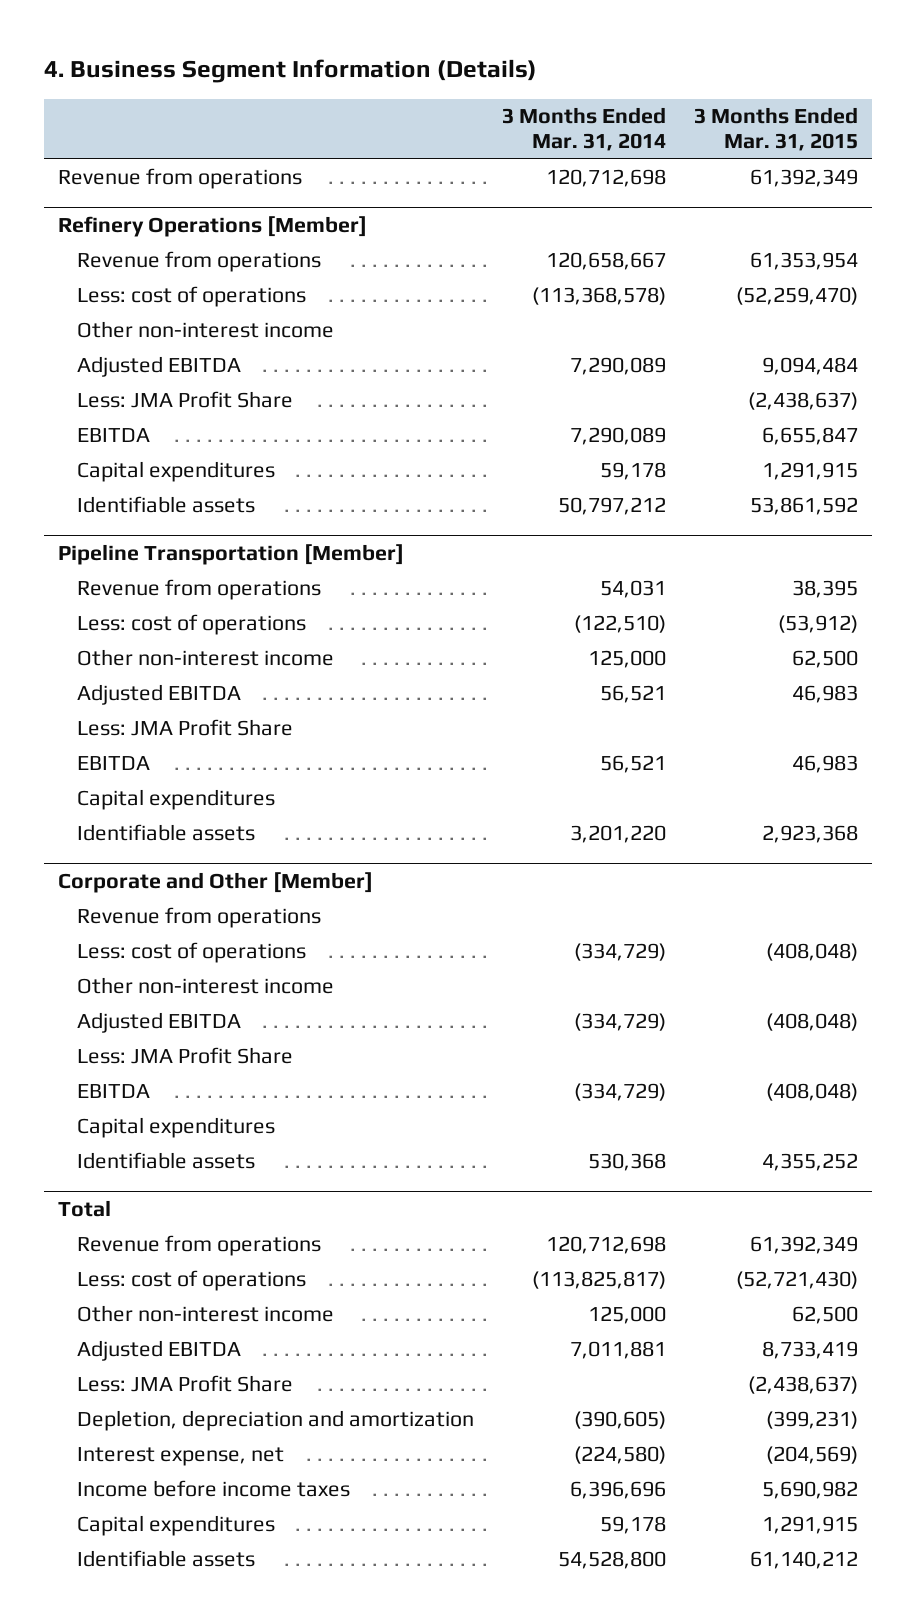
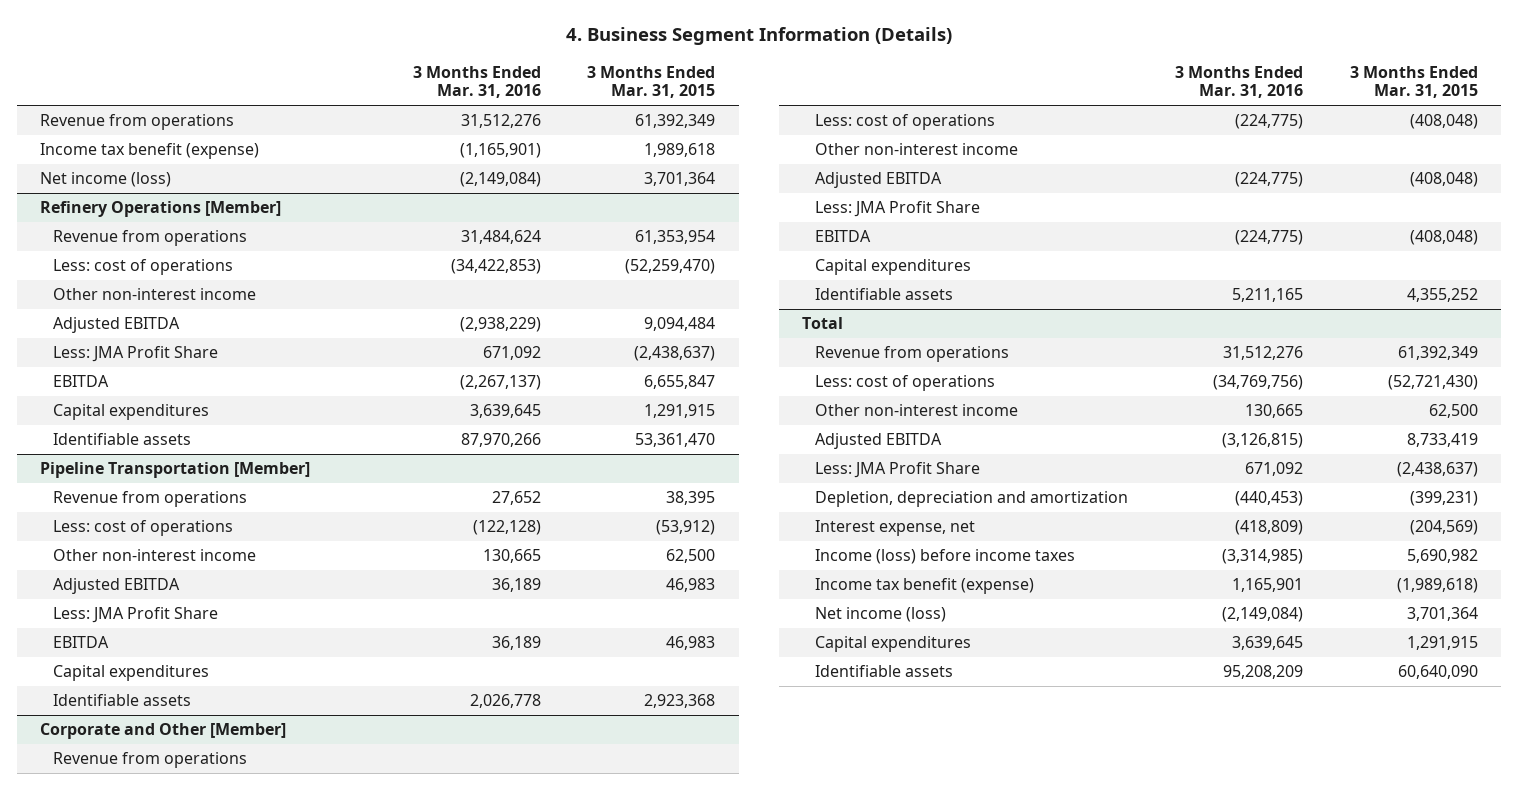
- | 3 Months Ended Mar. 31, 2014 | 3 Months Ended Mar. 31, 2015
+ | 3 Months Ended Mar. 31, 2016 | 3 Months Ended Mar. 31, 2015
+ Income tax benefit (expense) | (1,165,901) | 1,989,618
+ Net income (loss) | (2,149,084) | 3,701,364
@ Refinery Operations [Member]
- Identifiable assets | 50,797,212 | 53,861,592
+ Identifiable assets | 87,970,266 | 53,361,470
@ Total
- Income before income taxes | 6,396,696 | 5,690,982
+ Income (loss) before income taxes | (3,314,985) | 5,690,982
+ Income tax benefit (expense) | 1,165,901 | (1,989,618)
+ Net income (loss) | (2,149,084) | 3,701,364
- Identifiable assets | 54,528,800 | 61,140,212
+ Identifiable assets | 95,208,209 | 60,640,090

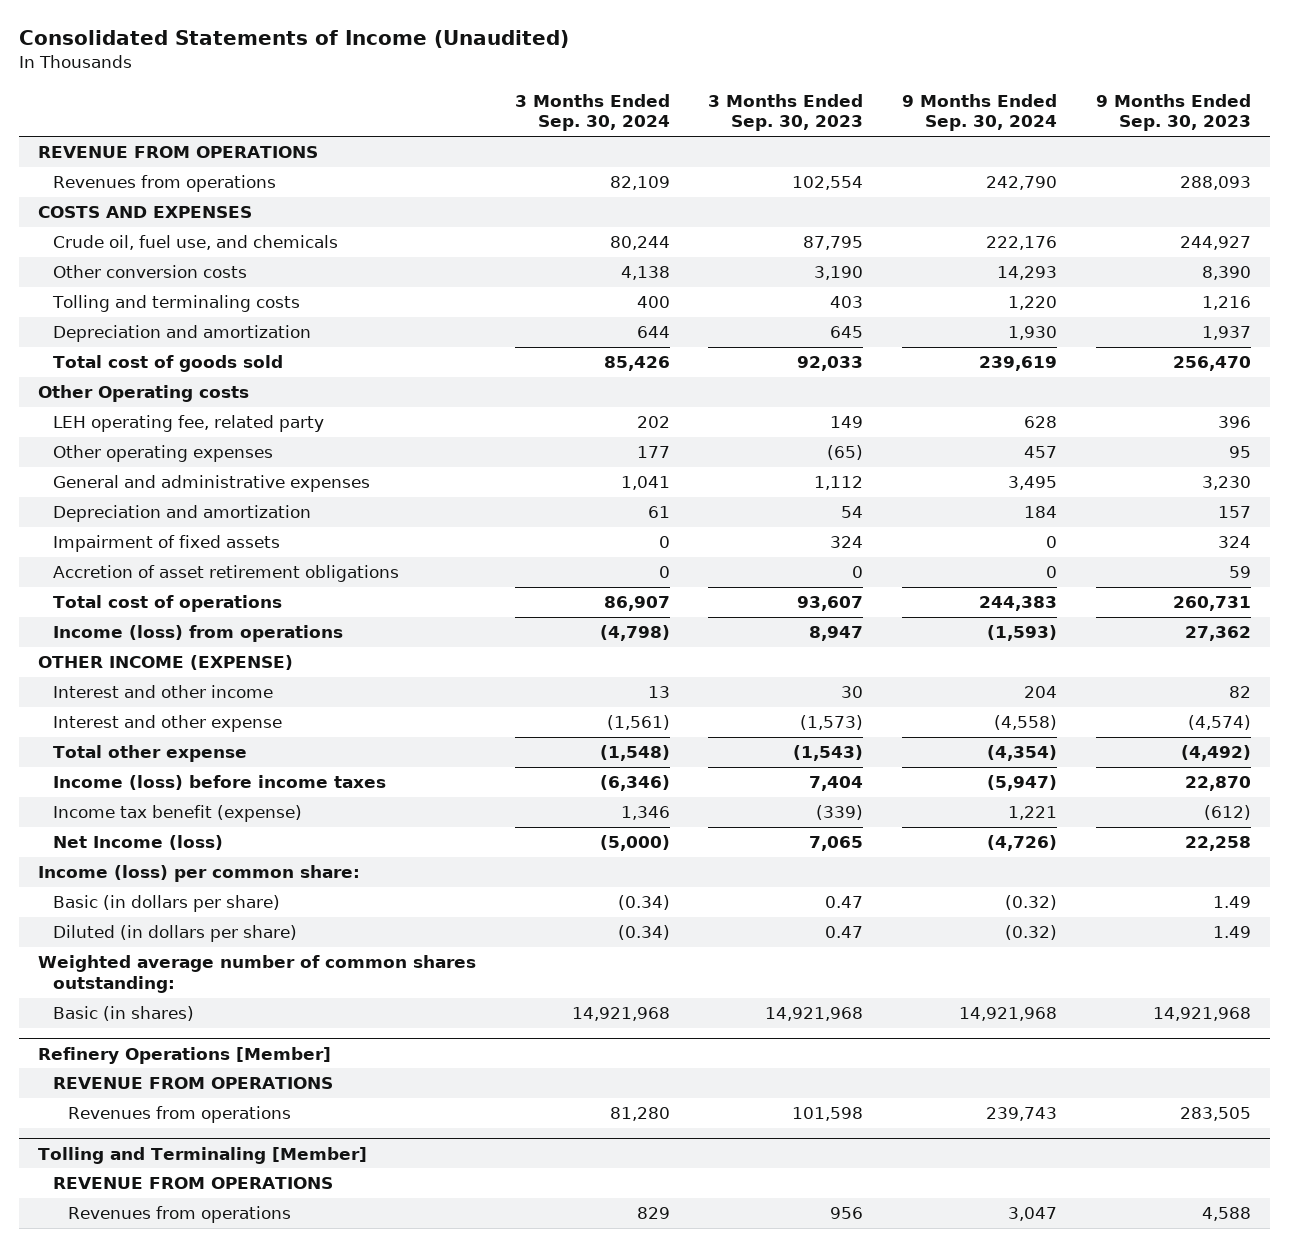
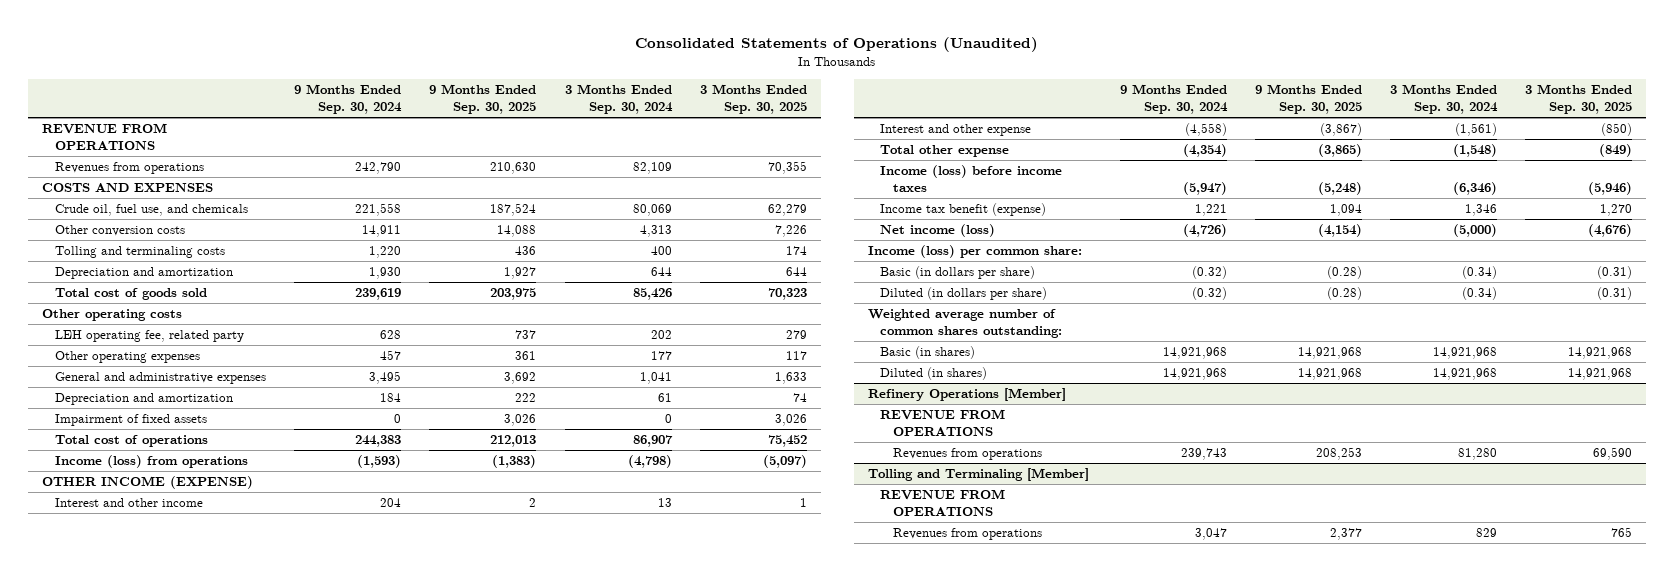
- Consolidated Statements of Income (Unaudited)
+ Consolidated Statements of Operations (Unaudited)
- | 3 Months Ended Sep. 30, 2024 | 3 Months Ended Sep. 30, 2023 | 9 Months Ended Sep. 30, 2024 | 9 Months Ended Sep. 30, 2023
+ | 9 Months Ended Sep. 30, 2024 | 9 Months Ended Sep. 30, 2025 | 3 Months Ended Sep. 30, 2024 | 3 Months Ended Sep. 30, 2025
- Crude oil, fuel use, and chemicals | 80,244 | 87,795 | 222,176 | 244,927
- Other conversion costs | 4,138 | 3,190 | 14,293 | 8,390
+ Crude oil, fuel use, and chemicals | 221,558 | 187,524 | 80,069 | 62,279
+ Other conversion costs | 14,911 | 14,088 | 4,313 | 7,226
- Other Operating costs
+ Other operating costs
- Accretion of asset retirement obligations | 0 | 0 | 0 | 59
- Net Income (loss) | (5,000) | 7,065 | (4,726) | 22,258
+ Net income (loss) | (4,726) | (4,154) | (5,000) | (4,676)
+ Diluted (in shares) | 14,921,968 | 14,921,968 | 14,921,968 | 14,921,968

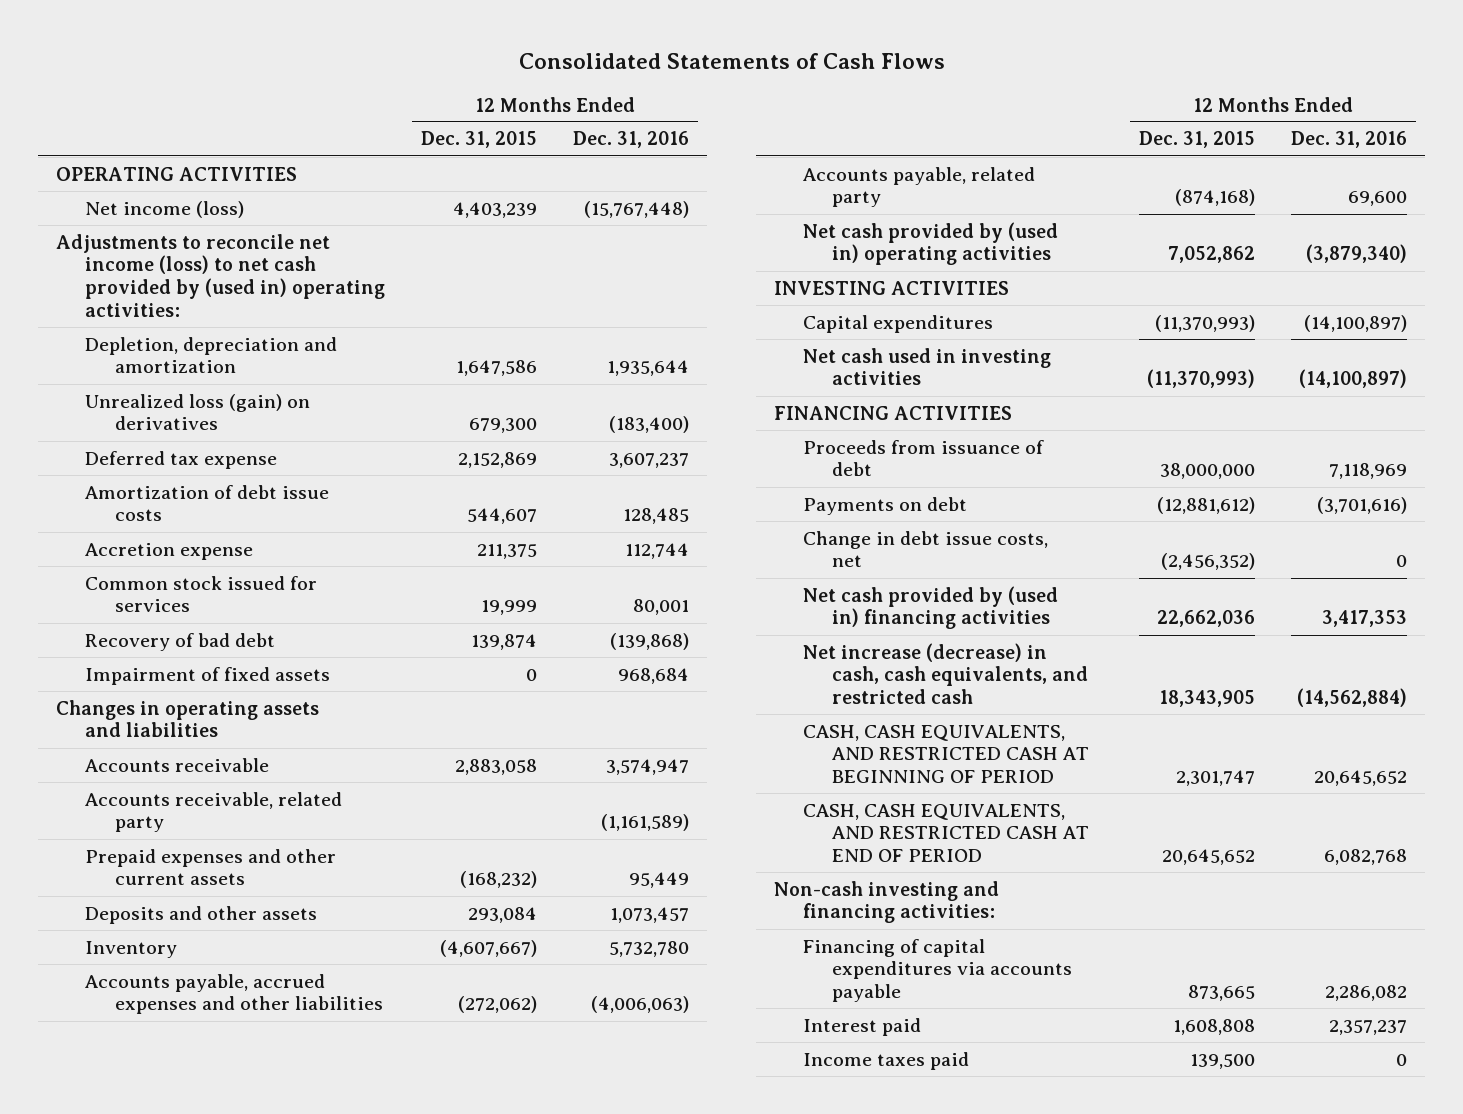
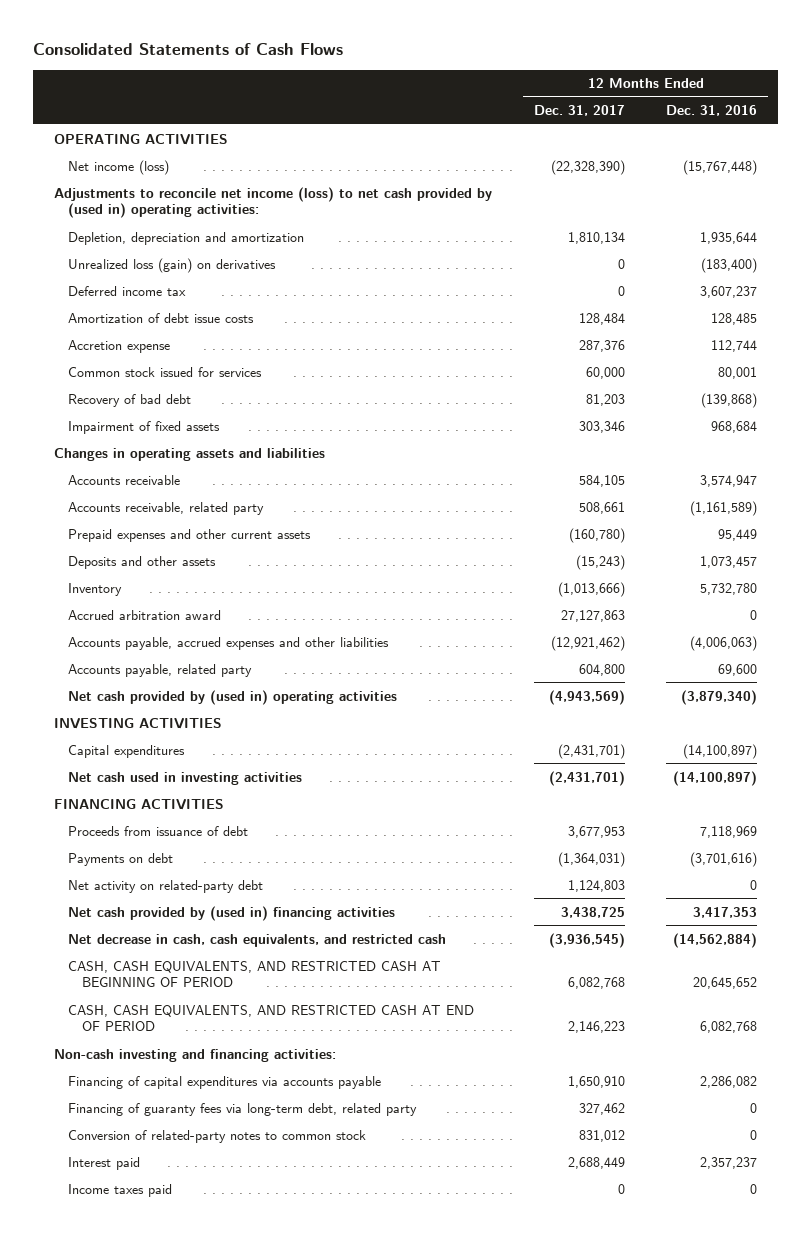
- | 12 Months Ended Dec. 31, 2015 | 12 Months Ended Dec. 31, 2016
+ | 12 Months Ended Dec. 31, 2017 | 12 Months Ended Dec. 31, 2016
- Deferred tax expense | 2,152,869 | 3,607,237
+ Deferred income tax | 0 | 3,607,237
+ Accrued arbitration award | 27,127,863 | 0
- Change in debt issue costs, net | (2,456,352) | 0
+ Net activity on related-party debt | 1,124,803 | 0
- Net increase (decrease) in cash, cash equivalents, and restricted cash | 18,343,905 | (14,562,884)
+ Net decrease in cash, cash equivalents, and restricted cash | (3,936,545) | (14,562,884)
+ Financing of guaranty fees via long-term debt, related party | 327,462 | 0
+ Conversion of related-party notes to common stock | 831,012 | 0

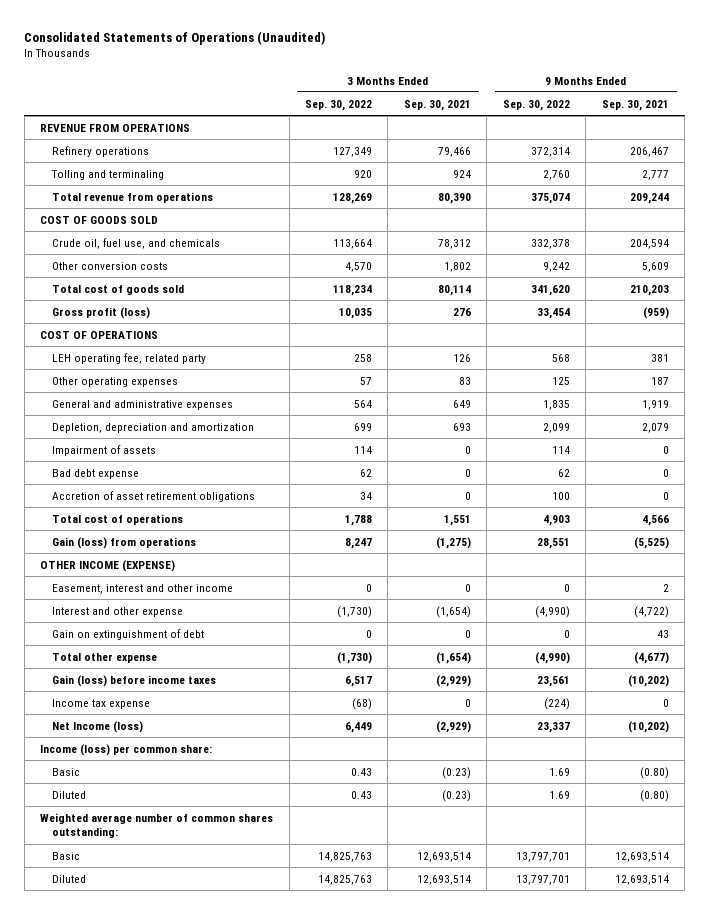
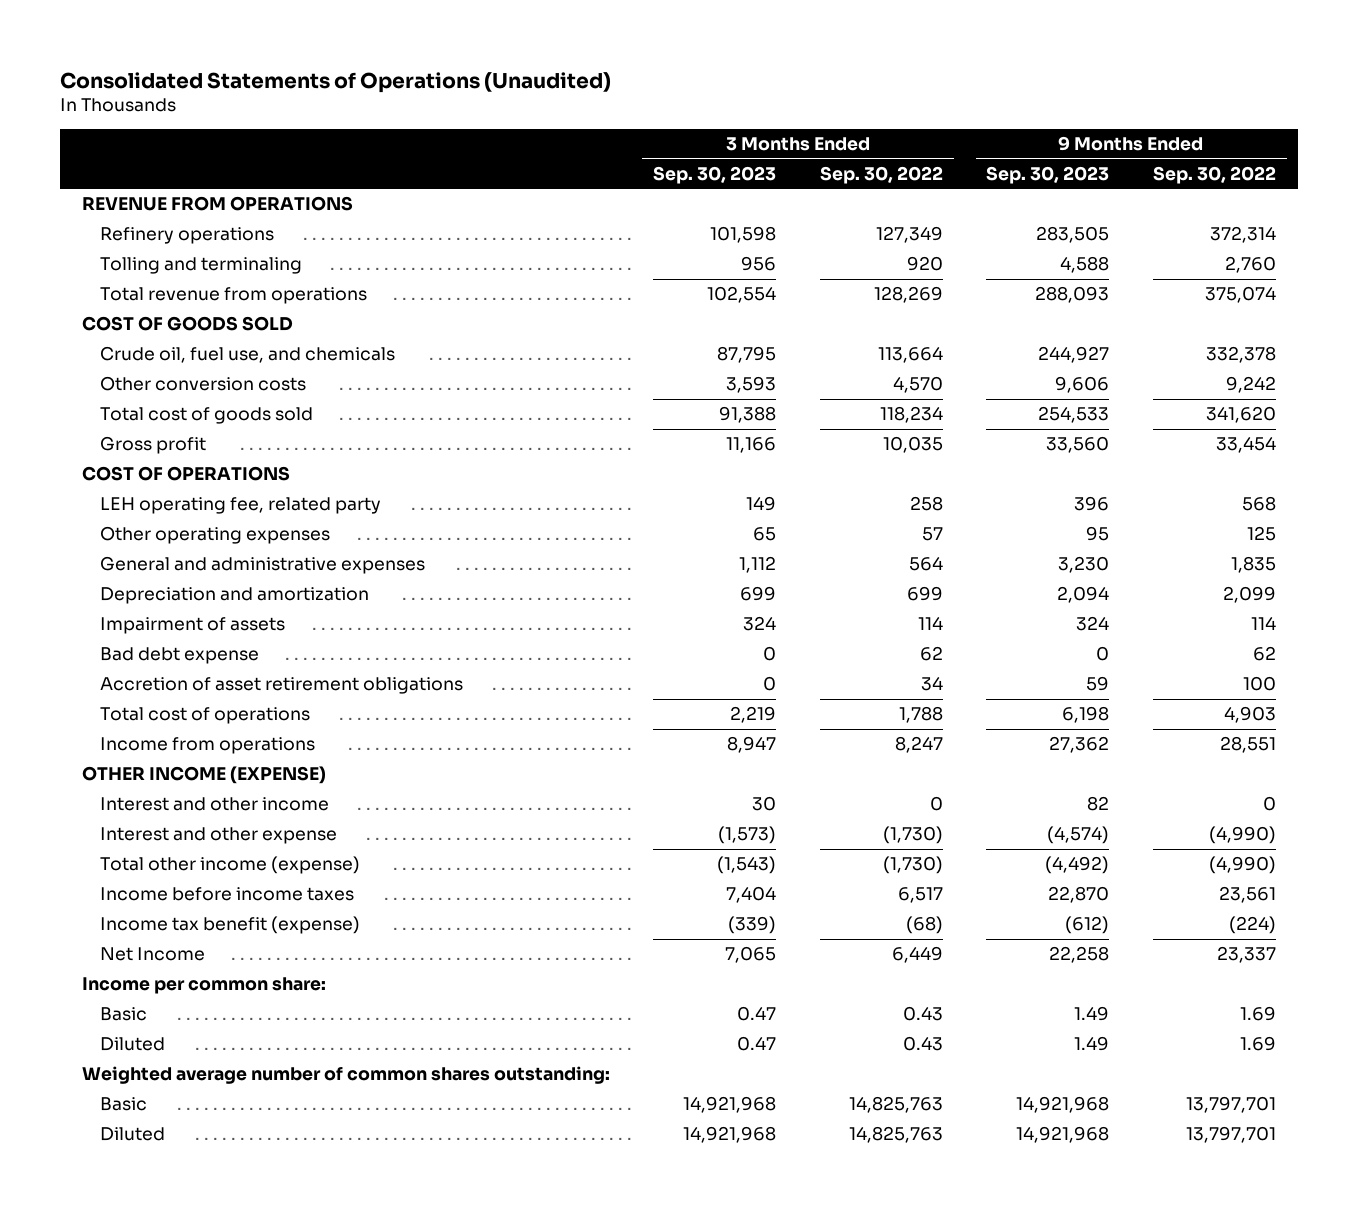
- | 3 Months Ended Sep. 30, 2022 | 3 Months Ended Sep. 30, 2021 | 9 Months Ended Sep. 30, 2022 | 9 Months Ended Sep. 30, 2021
+ | 3 Months Ended Sep. 30, 2023 | 3 Months Ended Sep. 30, 2022 | 9 Months Ended Sep. 30, 2023 | 9 Months Ended Sep. 30, 2022
- Gross profit (loss) | 10,035 | 276 | 33,454 | (959)
+ Gross profit | 11,166 | 10,035 | 33,560 | 33,454
- Depletion, depreciation and amortization | 699 | 693 | 2,099 | 2,079
+ Depreciation and amortization | 699 | 699 | 2,094 | 2,099
- Gain (loss) from operations | 8,247 | (1,275) | 28,551 | (5,525)
+ Income from operations | 8,947 | 8,247 | 27,362 | 28,551
- Easement, interest and other income | 0 | 0 | 0 | 2
+ Interest and other income | 30 | 0 | 82 | 0
- Gain on extinguishment of debt | 0 | 0 | 0 | 43
- Total other expense | (1,730) | (1,654) | (4,990) | (4,677)
- Gain (loss) before income taxes | 6,517 | (2,929) | 23,561 | (10,202)
- Income tax expense | (68) | 0 | (224) | 0
- Net Income (loss) | 6,449 | (2,929) | 23,337 | (10,202)
- Income (loss) per common share:
+ Total other income (expense) | (1,543) | (1,730) | (4,492) | (4,990)
+ Income before income taxes | 7,404 | 6,517 | 22,870 | 23,561
+ Income tax benefit (expense) | (339) | (68) | (612) | (224)
+ Net Income | 7,065 | 6,449 | 22,258 | 23,337
+ Income per common share:

